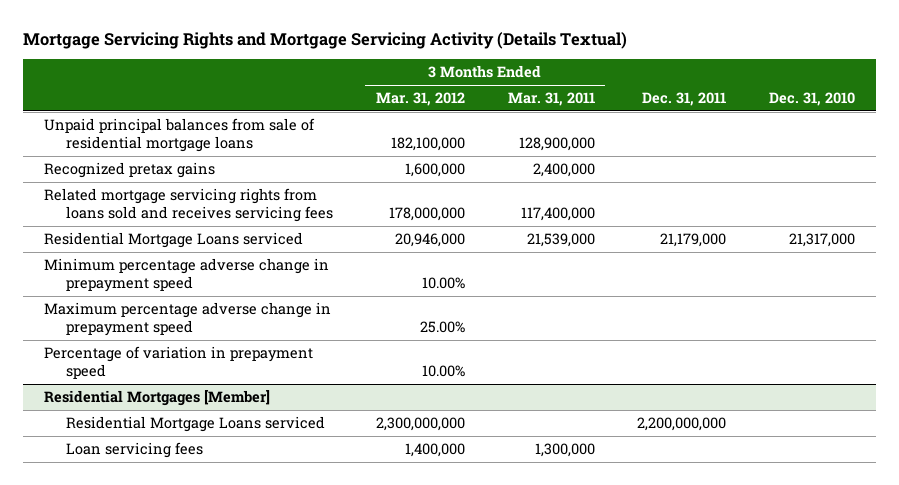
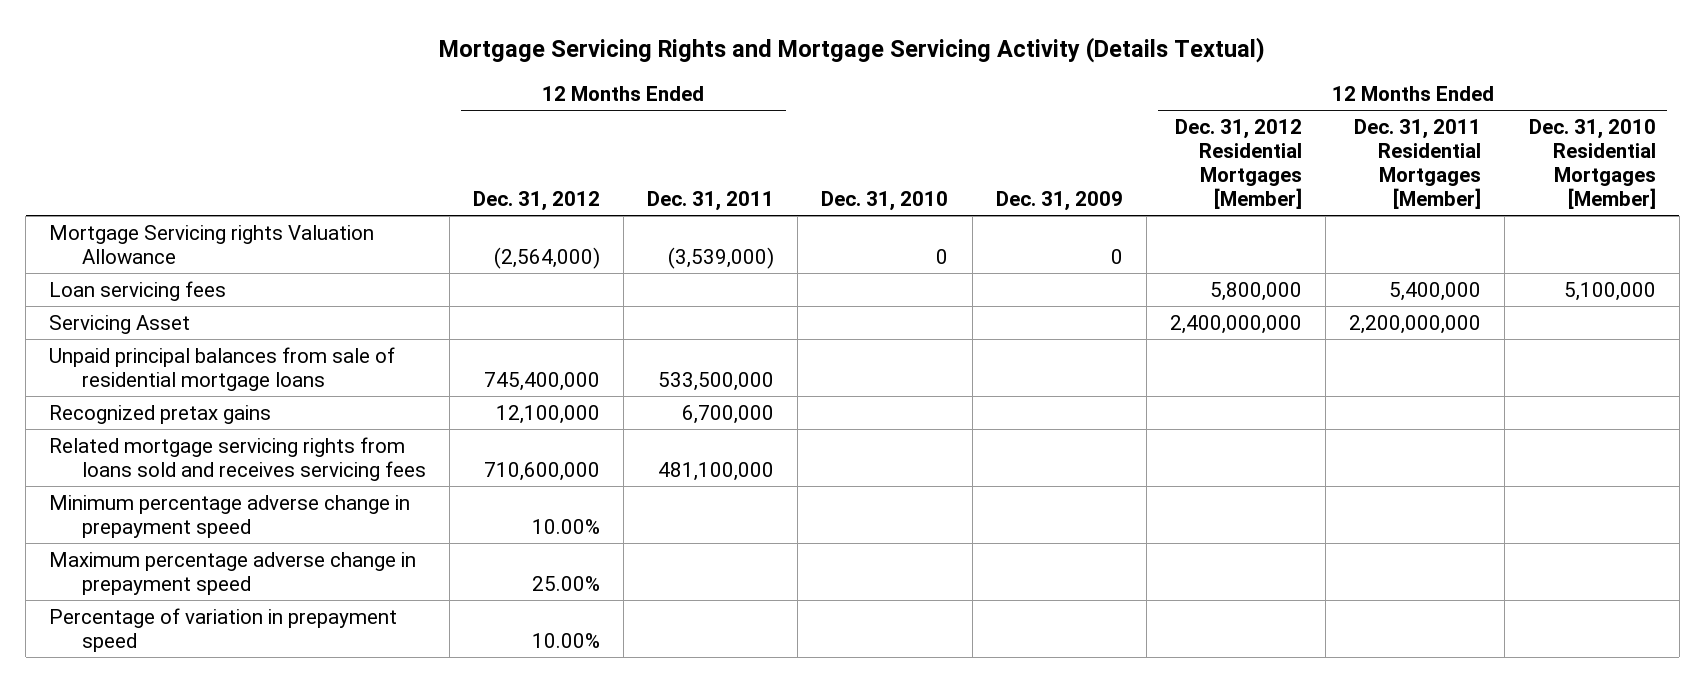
- | 3 Months Ended Mar. 31, 2012 | 3 Months Ended Mar. 31, 2011 | Dec. 31, 2011 | Dec. 31, 2010
+ | 12 Months Ended Dec. 31, 2012 | 12 Months Ended Dec. 31, 2011 | Dec. 31, 2010 | Dec. 31, 2009 | 12 Months Ended Dec. 31, 2012 Residential Mortgages [Member] | 12 Months Ended Dec. 31, 2011 Residential Mortgages [Member] | 12 Months Ended Dec. 31, 2010 Residential Mortgages [Member]
+ Mortgage Servicing rights Valuation Allowance | (2,564,000) | (3,539,000) | 0 | 0 | | |
+ Loan servicing fees | | | | | 5,800,000 | 5,400,000 | 5,100,000
+ Servicing Asset | | | | | 2,400,000,000 | 2,200,000,000 |
- Residential Mortgage Loans serviced | 20,946,000 | 21,539,000 | 21,179,000 | 21,317,000
- Residential Mortgages [Member]
- Residential Mortgage Loans serviced | 2,300,000,000 | | 2,200,000,000 |
- Loan servicing fees | 1,400,000 | 1,300,000 | |

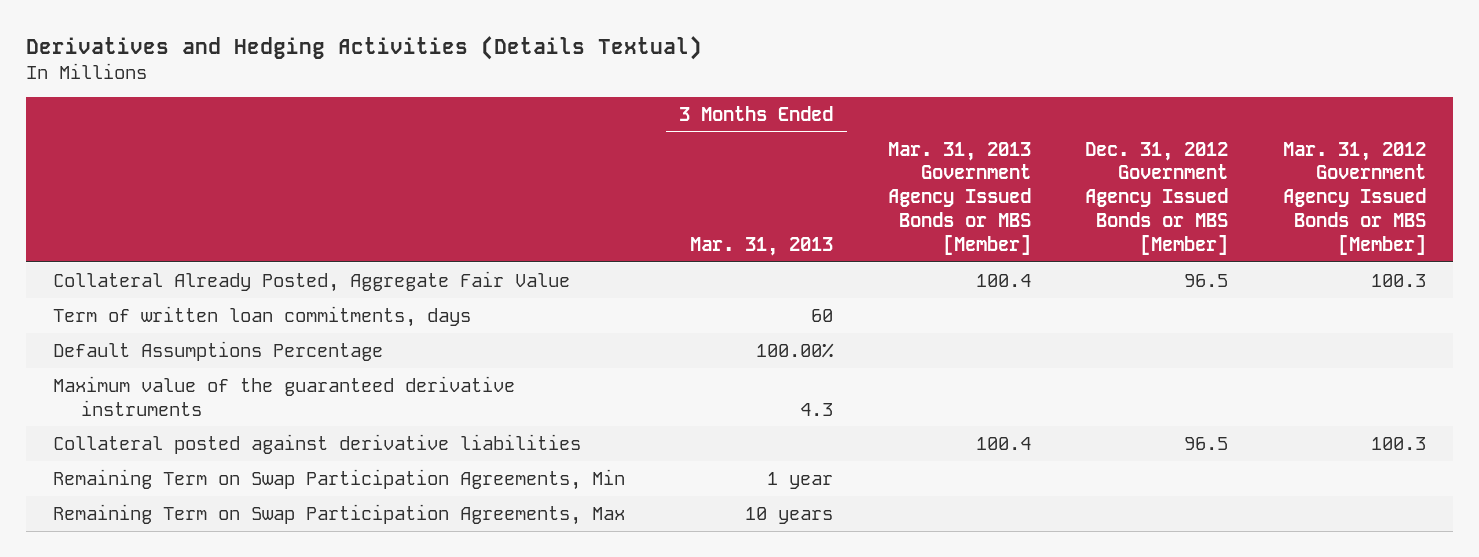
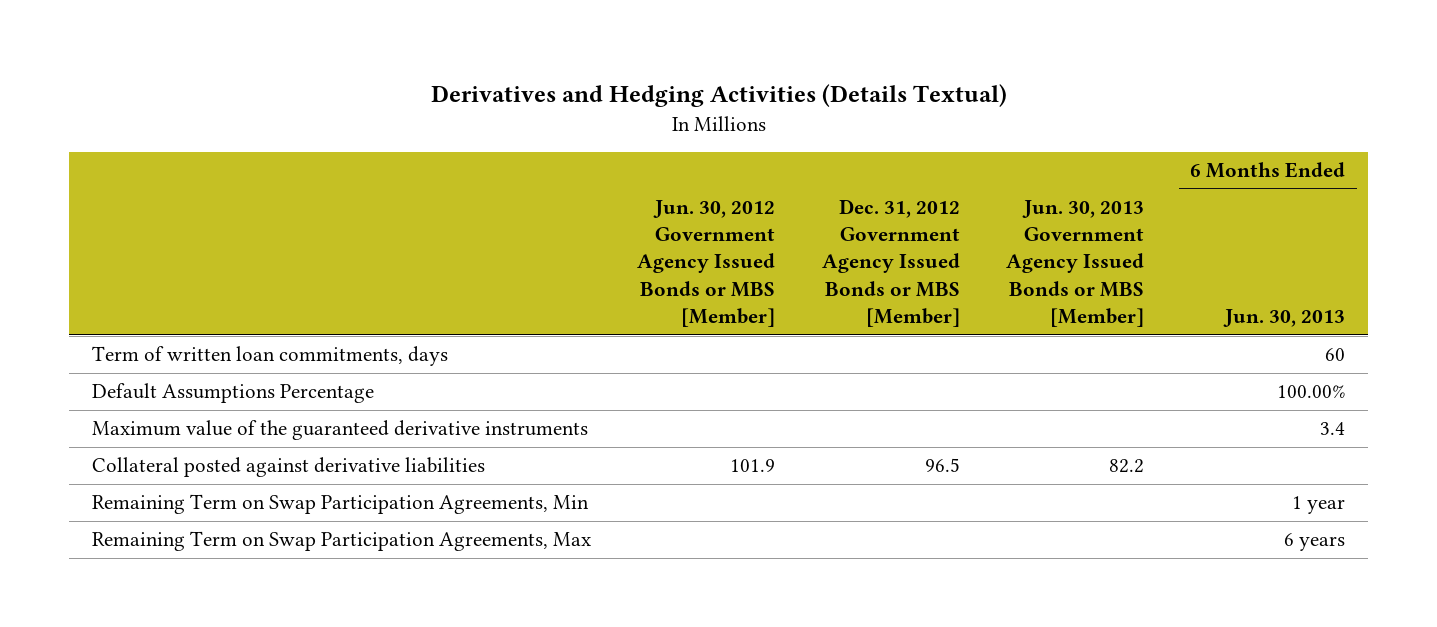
- | 3 Months Ended Mar. 31, 2013 | Mar. 31, 2013 Government Agency Issued Bonds or MBS [Member] | Dec. 31, 2012 Government Agency Issued Bonds or MBS [Member] | Mar. 31, 2012 Government Agency Issued Bonds or MBS [Member]
+ | Jun. 30, 2012 Government Agency Issued Bonds or MBS [Member] | Dec. 31, 2012 Government Agency Issued Bonds or MBS [Member] | Jun. 30, 2013 Government Agency Issued Bonds or MBS [Member] | 6 Months Ended Jun. 30, 2013
- Collateral Already Posted, Aggregate Fair Value | | 100.4 | 96.5 | 100.3

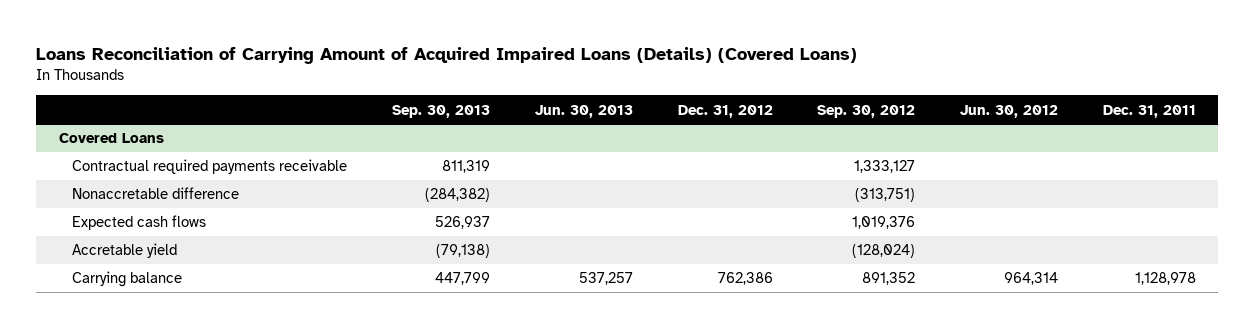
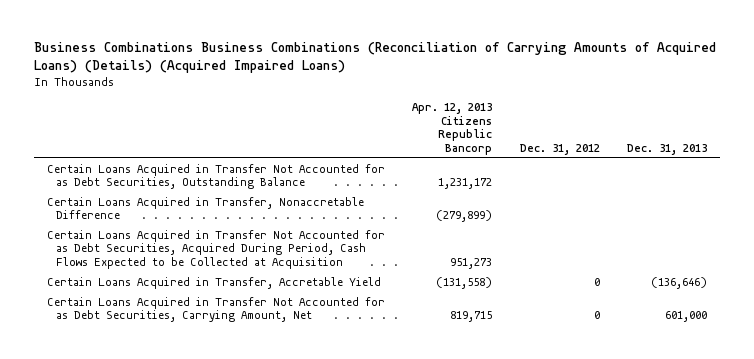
- Loans Reconciliation of Carrying Amount of Acquired Impaired Loans (Details) (Covered Loans)
+ Business Combinations Business Combinations (Reconciliation of Carrying Amounts of Acquired Loans) (Details) (Acquired Impaired Loans)
- | Sep. 30, 2013 | Jun. 30, 2013 | Dec. 31, 2012 | Sep. 30, 2012 | Jun. 30, 2012 | Dec. 31, 2011
+ | Apr. 12, 2013 Citizens Republic Bancorp | Dec. 31, 2012 | Dec. 31, 2013
- Covered Loans
- Contractual required payments receivable | 811,319 | | | 1,333,127 | |
- Nonaccretable difference | (284,382) | | | (313,751) | |
- Expected cash flows | 526,937 | | | 1,019,376 | |
- Accretable yield | (79,138) | | | (128,024) | |
- Carrying balance | 447,799 | 537,257 | 762,386 | 891,352 | 964,314 | 1,128,978
+ Certain Loans Acquired in Transfer Not Accounted for as Debt Securities, Outstanding Balance | 1,231,172 | |
+ Certain Loans Acquired in Transfer, Nonaccretable Difference | (279,899) | |
+ Certain Loans Acquired in Transfer Not Accounted for as Debt Securities, Acquired During Period, Cash Flows Expected to be Collected at Acquisition | 951,273 | |
+ Certain Loans Acquired in Transfer, Accretable Yield | (131,558) | 0 | (136,646)
+ Certain Loans Acquired in Transfer Not Accounted for as Debt Securities, Carrying Amount, Net | 819,715 | 0 | 601,000

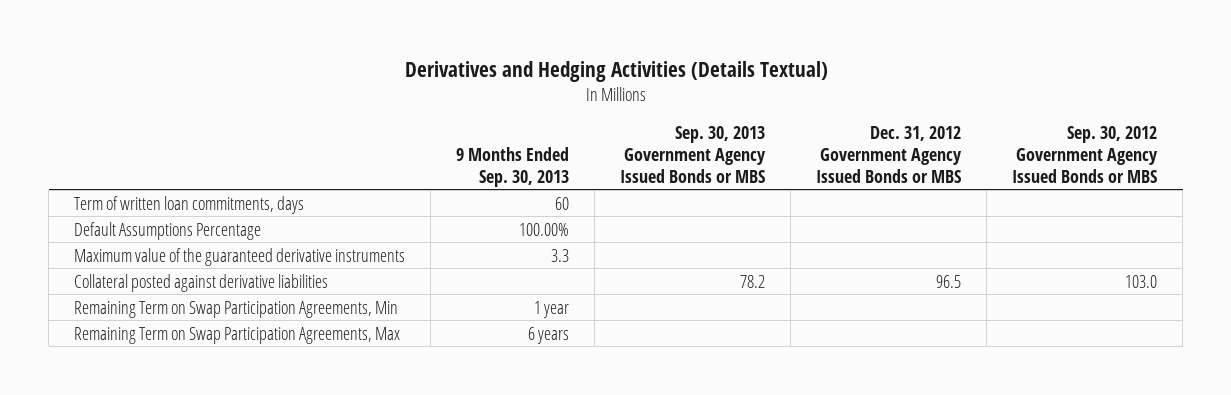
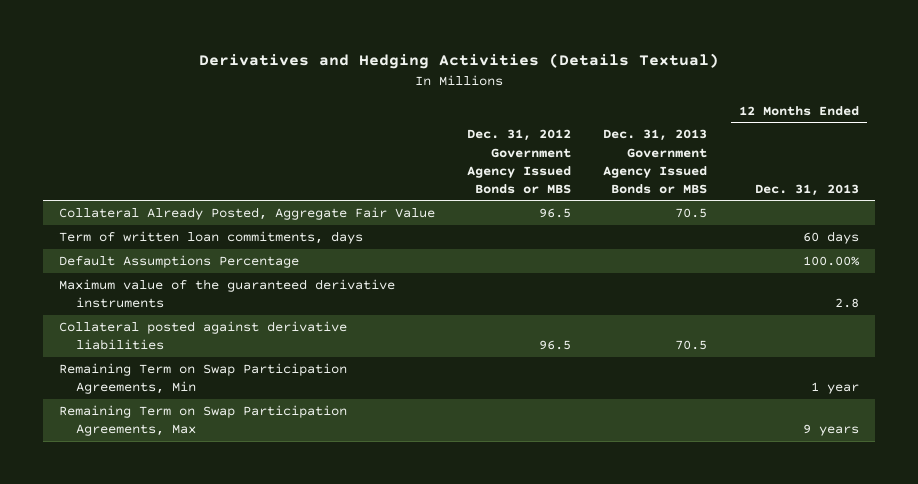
- | 9 Months Ended Sep. 30, 2013 | Sep. 30, 2013 Government Agency Issued Bonds or MBS | Dec. 31, 2012 Government Agency Issued Bonds or MBS | Sep. 30, 2012 Government Agency Issued Bonds or MBS
+ | Dec. 31, 2012 Government Agency Issued Bonds or MBS | Dec. 31, 2013 Government Agency Issued Bonds or MBS | 12 Months Ended Dec. 31, 2013
+ Collateral Already Posted, Aggregate Fair Value | 96.5 | 70.5 |

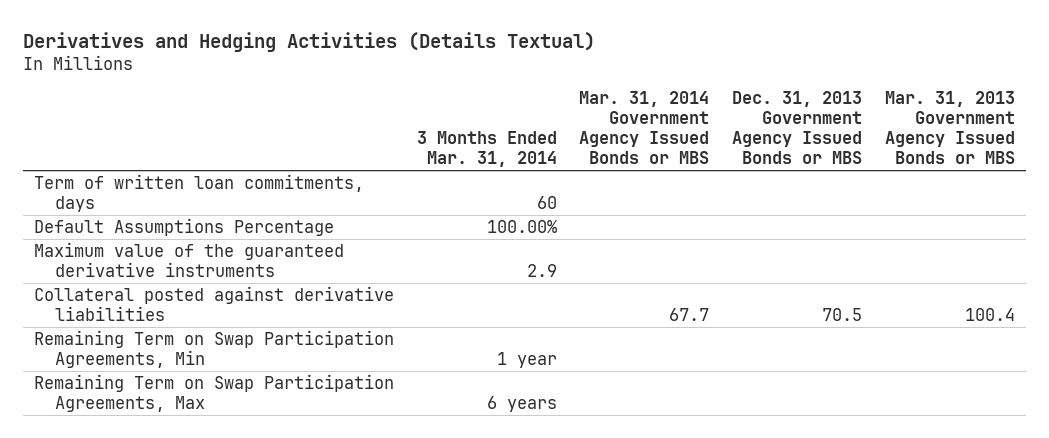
- | Dec. 31, 2012 Government Agency Issued Bonds or MBS | Dec. 31, 2013 Government Agency Issued Bonds or MBS | 12 Months Ended Dec. 31, 2013
+ | 3 Months Ended Mar. 31, 2014 | Mar. 31, 2014 Government Agency Issued Bonds or MBS | Dec. 31, 2013 Government Agency Issued Bonds or MBS | Mar. 31, 2013 Government Agency Issued Bonds or MBS
- Collateral Already Posted, Aggregate Fair Value | 96.5 | 70.5 |

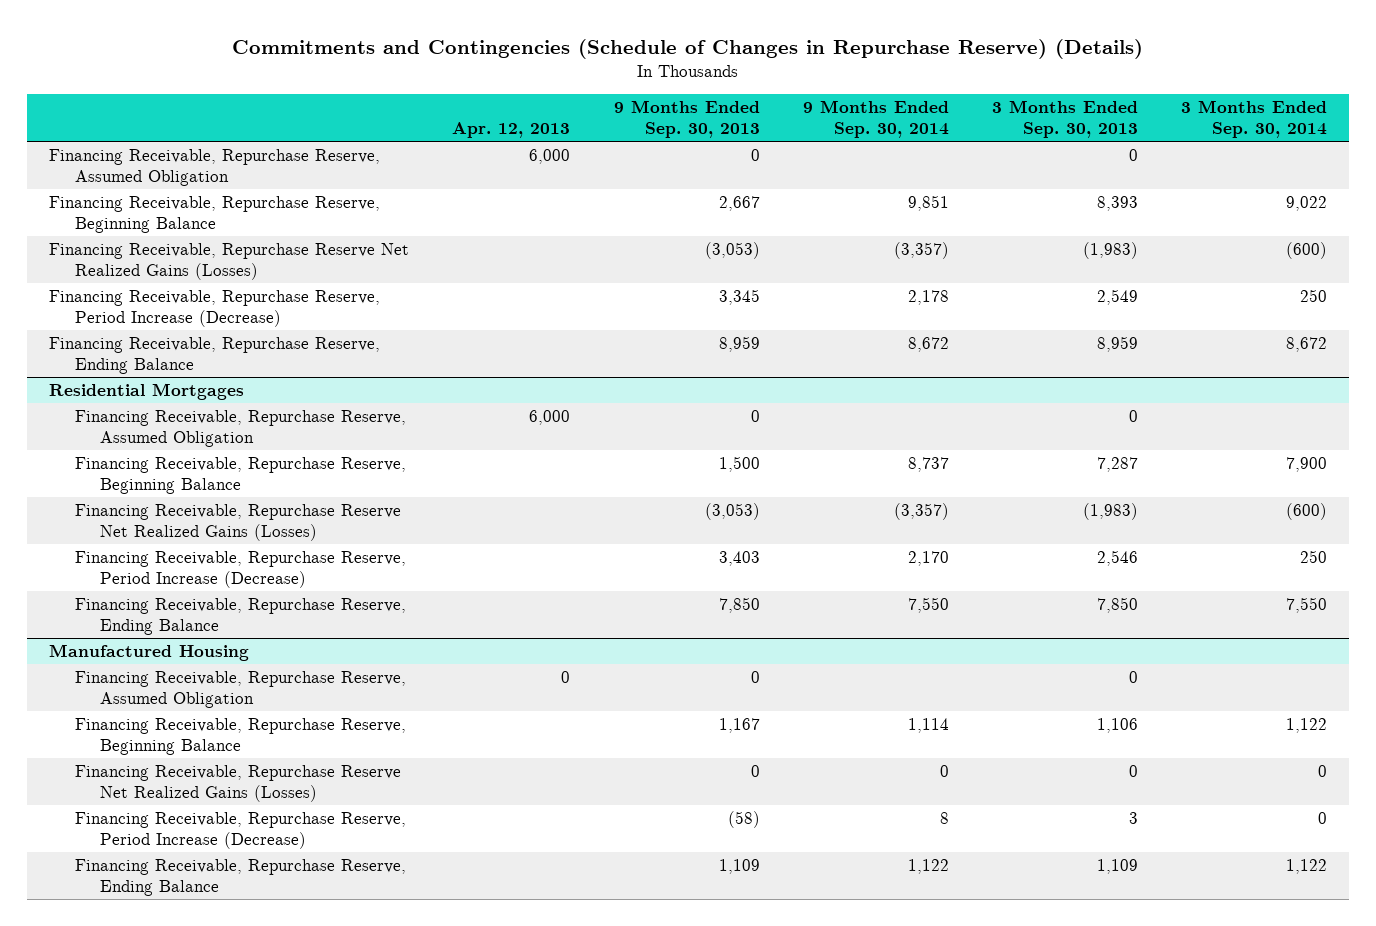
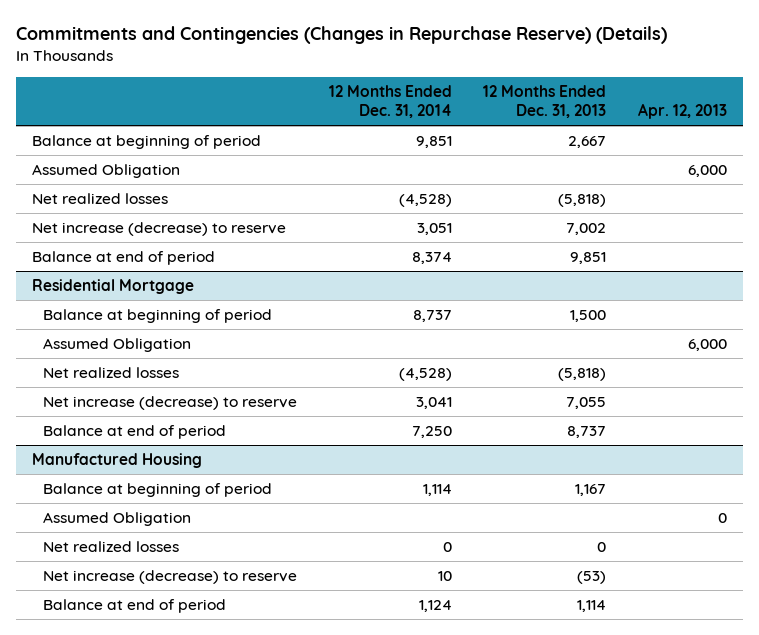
- Commitments and Contingencies (Schedule of Changes in Repurchase Reserve) (Details)
+ Commitments and Contingencies (Changes in Repurchase Reserve) (Details)
- | Apr. 12, 2013 | 9 Months Ended Sep. 30, 2013 | 9 Months Ended Sep. 30, 2014 | 3 Months Ended Sep. 30, 2013 | 3 Months Ended Sep. 30, 2014
+ | 12 Months Ended Dec. 31, 2014 | 12 Months Ended Dec. 31, 2013 | Apr. 12, 2013
- Financing Receivable, Repurchase Reserve, Assumed Obligation | 6,000 | 0 | | 0 |
- Financing Receivable, Repurchase Reserve, Beginning Balance | | 2,667 | 9,851 | 8,393 | 9,022
- Financing Receivable, Repurchase Reserve Net Realized Gains (Losses) | | (3,053) | (3,357) | (1,983) | (600)
- Financing Receivable, Repurchase Reserve, Period Increase (Decrease) | | 3,345 | 2,178 | 2,549 | 250
- Financing Receivable, Repurchase Reserve, Ending Balance | | 8,959 | 8,672 | 8,959 | 8,672
- Residential Mortgages
- Financing Receivable, Repurchase Reserve, Assumed Obligation | 6,000 | 0 | | 0 |
- Financing Receivable, Repurchase Reserve, Beginning Balance | | 1,500 | 8,737 | 7,287 | 7,900
- Financing Receivable, Repurchase Reserve Net Realized Gains (Losses) | | (3,053) | (3,357) | (1,983) | (600)
- Financing Receivable, Repurchase Reserve, Period Increase (Decrease) | | 3,403 | 2,170 | 2,546 | 250
- Financing Receivable, Repurchase Reserve, Ending Balance | | 7,850 | 7,550 | 7,850 | 7,550
+ Balance at beginning of period | 9,851 | 2,667 |
+ Assumed Obligation | | | 6,000
+ Net realized losses | (4,528) | (5,818) |
+ Net increase (decrease) to reserve | 3,051 | 7,002 |
+ Balance at end of period | 8,374 | 9,851 |
+ Residential Mortgage
+ Balance at beginning of period | 8,737 | 1,500 |
+ Assumed Obligation | | | 6,000
+ Net realized losses | (4,528) | (5,818) |
+ Net increase (decrease) to reserve | 3,041 | 7,055 |
+ Balance at end of period | 7,250 | 8,737 |
@ Manufactured Housing
- Financing Receivable, Repurchase Reserve, Assumed Obligation | 0 | 0 | | 0 |
- Financing Receivable, Repurchase Reserve, Beginning Balance | | 1,167 | 1,114 | 1,106 | 1,122
- Financing Receivable, Repurchase Reserve Net Realized Gains (Losses) | | 0 | 0 | 0 | 0
- Financing Receivable, Repurchase Reserve, Period Increase (Decrease) | | (58) | 8 | 3 | 0
- Financing Receivable, Repurchase Reserve, Ending Balance | | 1,109 | 1,122 | 1,109 | 1,122
+ Balance at beginning of period | 1,114 | 1,167 |
+ Assumed Obligation | | | 0
+ Net realized losses | 0 | 0 |
+ Net increase (decrease) to reserve | 10 | (53) |
+ Balance at end of period | 1,124 | 1,114 |

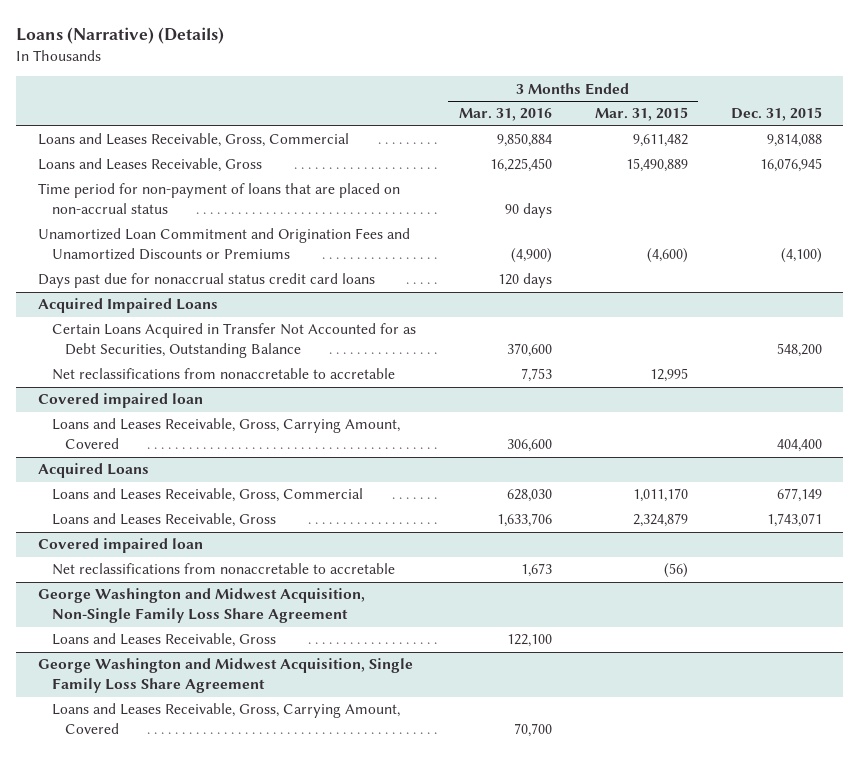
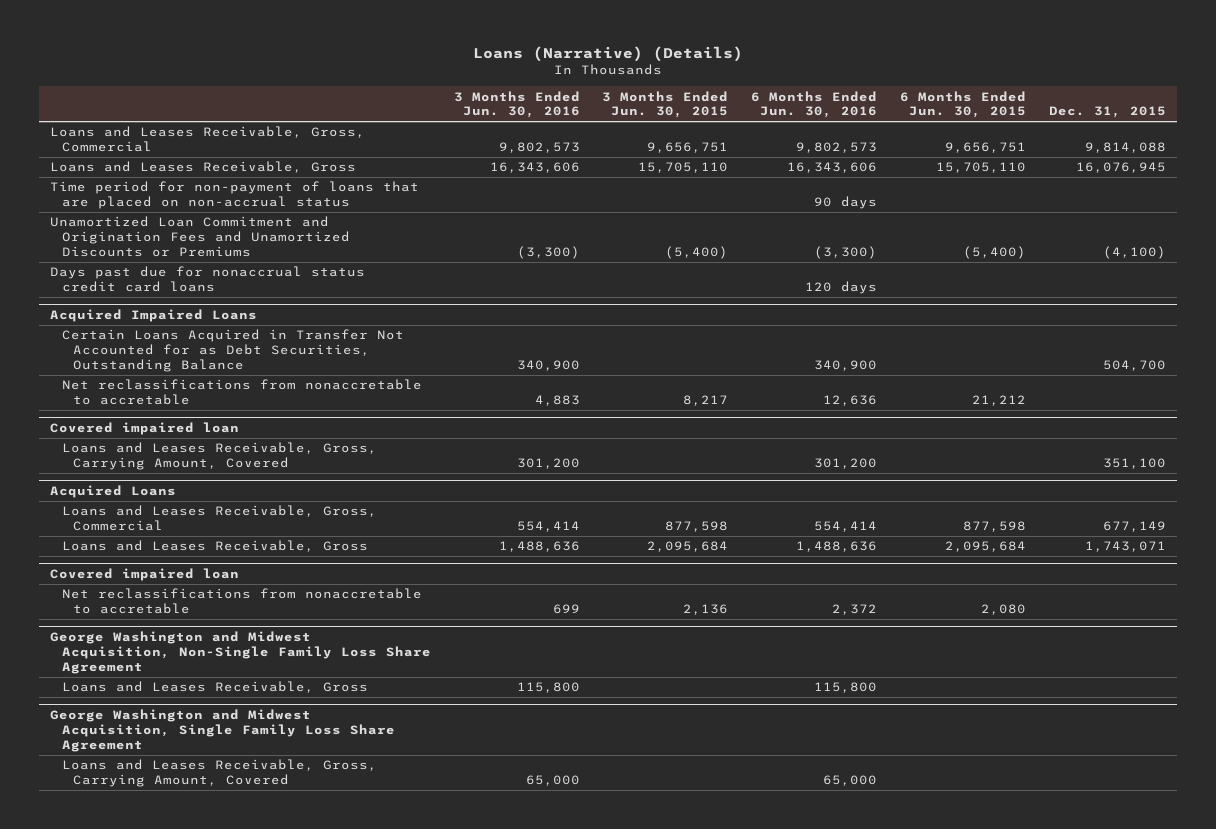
- | 3 Months Ended Mar. 31, 2016 | 3 Months Ended Mar. 31, 2015 | Dec. 31, 2015
+ | 3 Months Ended Jun. 30, 2016 | 3 Months Ended Jun. 30, 2015 | 6 Months Ended Jun. 30, 2016 | 6 Months Ended Jun. 30, 2015 | Dec. 31, 2015
@ Acquired Impaired Loans
- Certain Loans Acquired in Transfer Not Accounted for as Debt Securities, Outstanding Balance | 370,600 | | 548,200
+ Certain Loans Acquired in Transfer Not Accounted for as Debt Securities, Outstanding Balance | 340,900 | | 340,900 | | 504,700
@ Covered impaired loan
- Loans and Leases Receivable, Gross, Carrying Amount, Covered | 306,600 | | 404,400
+ Loans and Leases Receivable, Gross, Carrying Amount, Covered | 301,200 | | 301,200 | | 351,100

